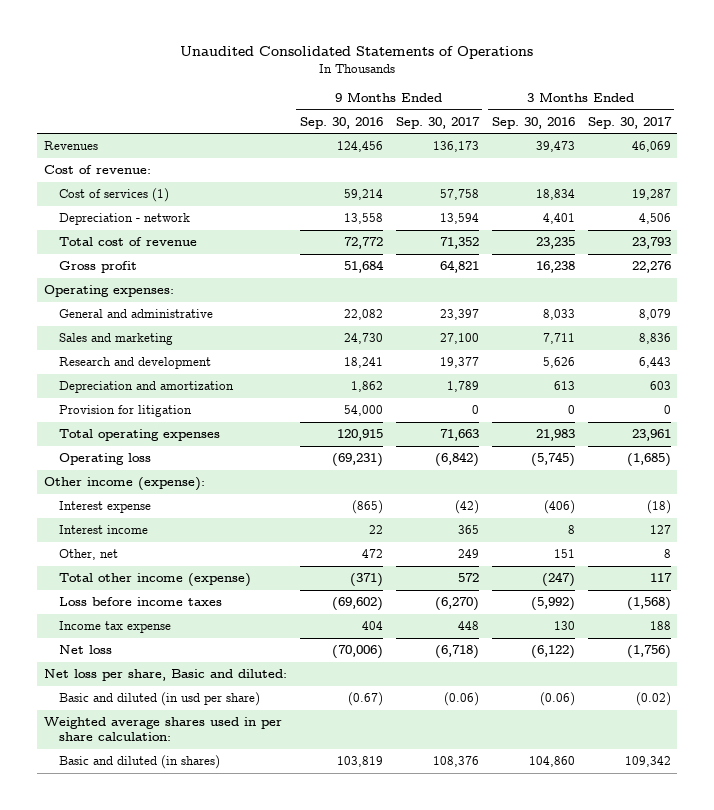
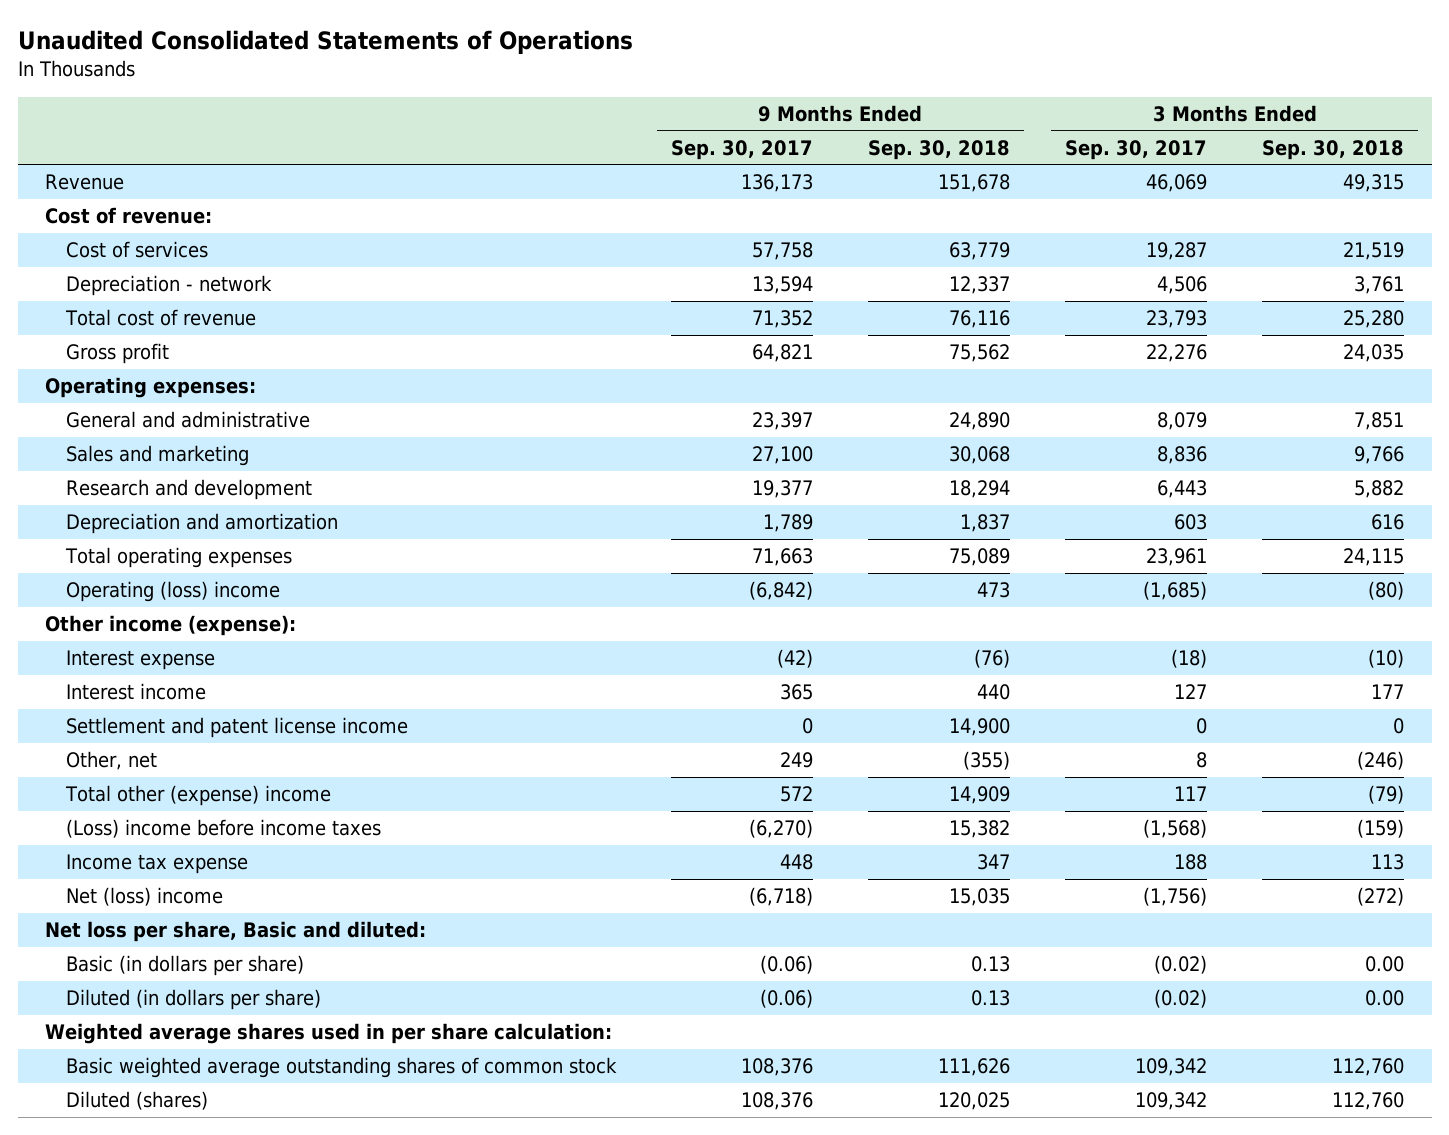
- | 9 Months Ended Sep. 30, 2016 | 9 Months Ended Sep. 30, 2017 | 3 Months Ended Sep. 30, 2016 | 3 Months Ended Sep. 30, 2017
+ | 9 Months Ended Sep. 30, 2017 | 9 Months Ended Sep. 30, 2018 | 3 Months Ended Sep. 30, 2017 | 3 Months Ended Sep. 30, 2018
- Revenues | 124,456 | 136,173 | 39,473 | 46,069
+ Revenue | 136,173 | 151,678 | 46,069 | 49,315
- Cost of services (1) | 59,214 | 57,758 | 18,834 | 19,287
+ Cost of services | 57,758 | 63,779 | 19,287 | 21,519
- Provision for litigation | 54,000 | 0 | 0 | 0
- Operating loss | (69,231) | (6,842) | (5,745) | (1,685)
+ Operating (loss) income | (6,842) | 473 | (1,685) | (80)
+ Settlement and patent license income | 0 | 14,900 | 0 | 0
- Total other income (expense) | (371) | 572 | (247) | 117
- Loss before income taxes | (69,602) | (6,270) | (5,992) | (1,568)
+ Total other (expense) income | 572 | 14,909 | 117 | (79)
+ (Loss) income before income taxes | (6,270) | 15,382 | (1,568) | (159)
- Net loss | (70,006) | (6,718) | (6,122) | (1,756)
+ Net (loss) income | (6,718) | 15,035 | (1,756) | (272)
- Basic and diluted (in usd per share) | (0.67) | (0.06) | (0.06) | (0.02)
+ Basic (in dollars per share) | (0.06) | 0.13 | (0.02) | 0.00
+ Diluted (in dollars per share) | (0.06) | 0.13 | (0.02) | 0.00
- Basic and diluted (in shares) | 103,819 | 108,376 | 104,860 | 109,342
+ Basic weighted average outstanding shares of common stock | 108,376 | 111,626 | 109,342 | 112,760
+ Diluted (shares) | 108,376 | 120,025 | 109,342 | 112,760

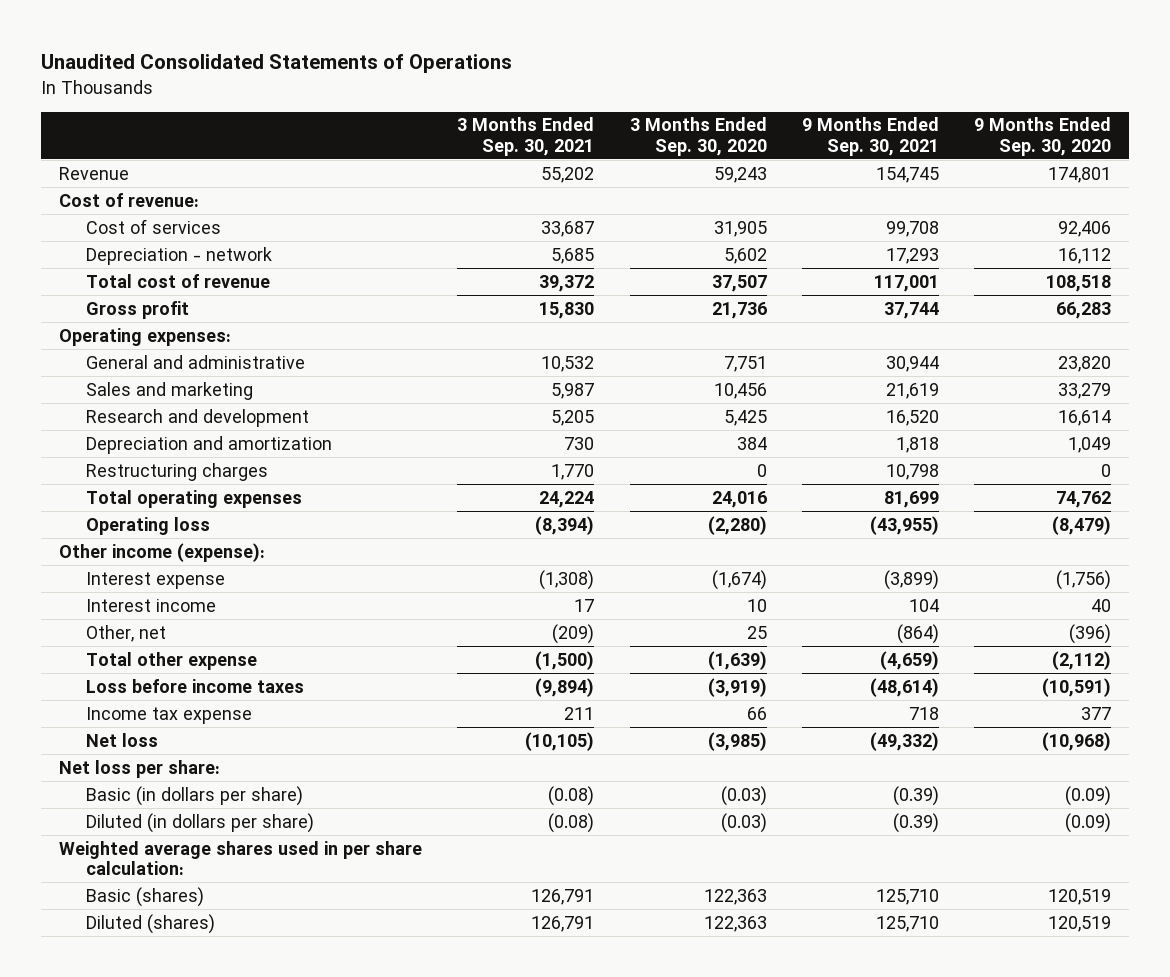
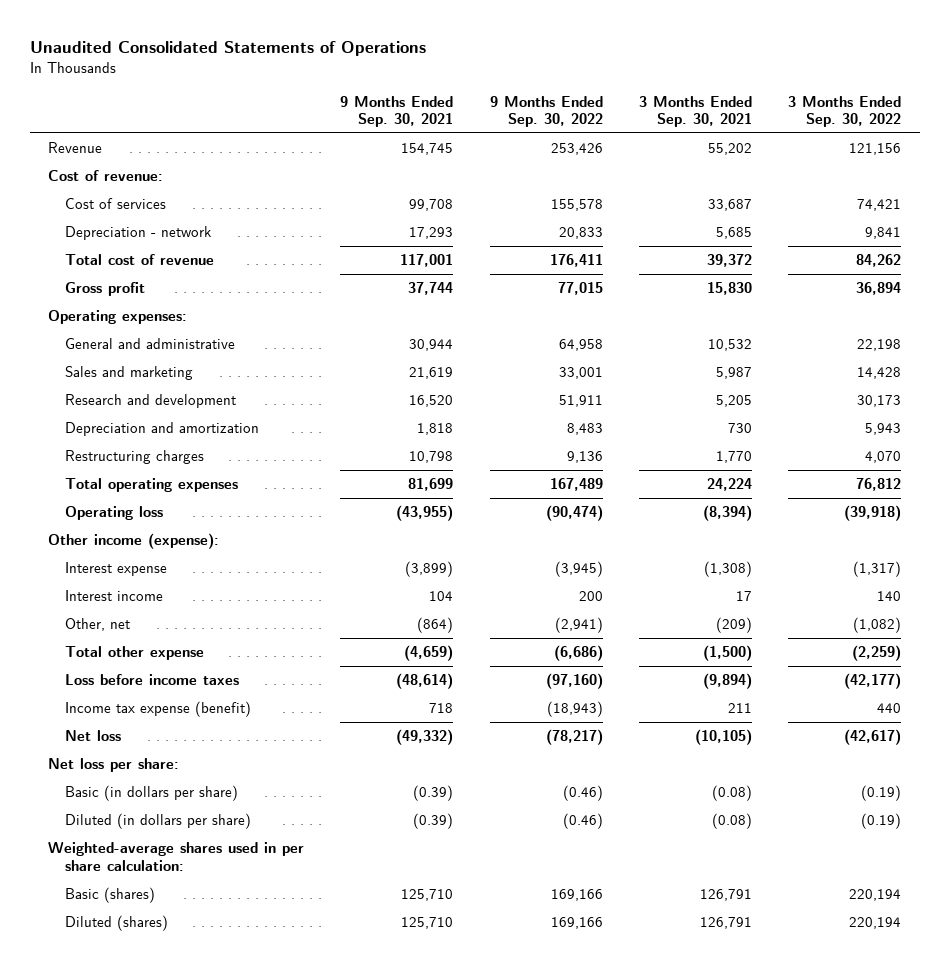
- | 3 Months Ended Sep. 30, 2021 | 3 Months Ended Sep. 30, 2020 | 9 Months Ended Sep. 30, 2021 | 9 Months Ended Sep. 30, 2020
+ | 9 Months Ended Sep. 30, 2021 | 9 Months Ended Sep. 30, 2022 | 3 Months Ended Sep. 30, 2021 | 3 Months Ended Sep. 30, 2022
- Income tax expense | 211 | 66 | 718 | 377
+ Income tax expense (benefit) | 718 | (18,943) | 211 | 440
- Weighted average shares used in per share calculation:
+ Weighted-average shares used in per share calculation:

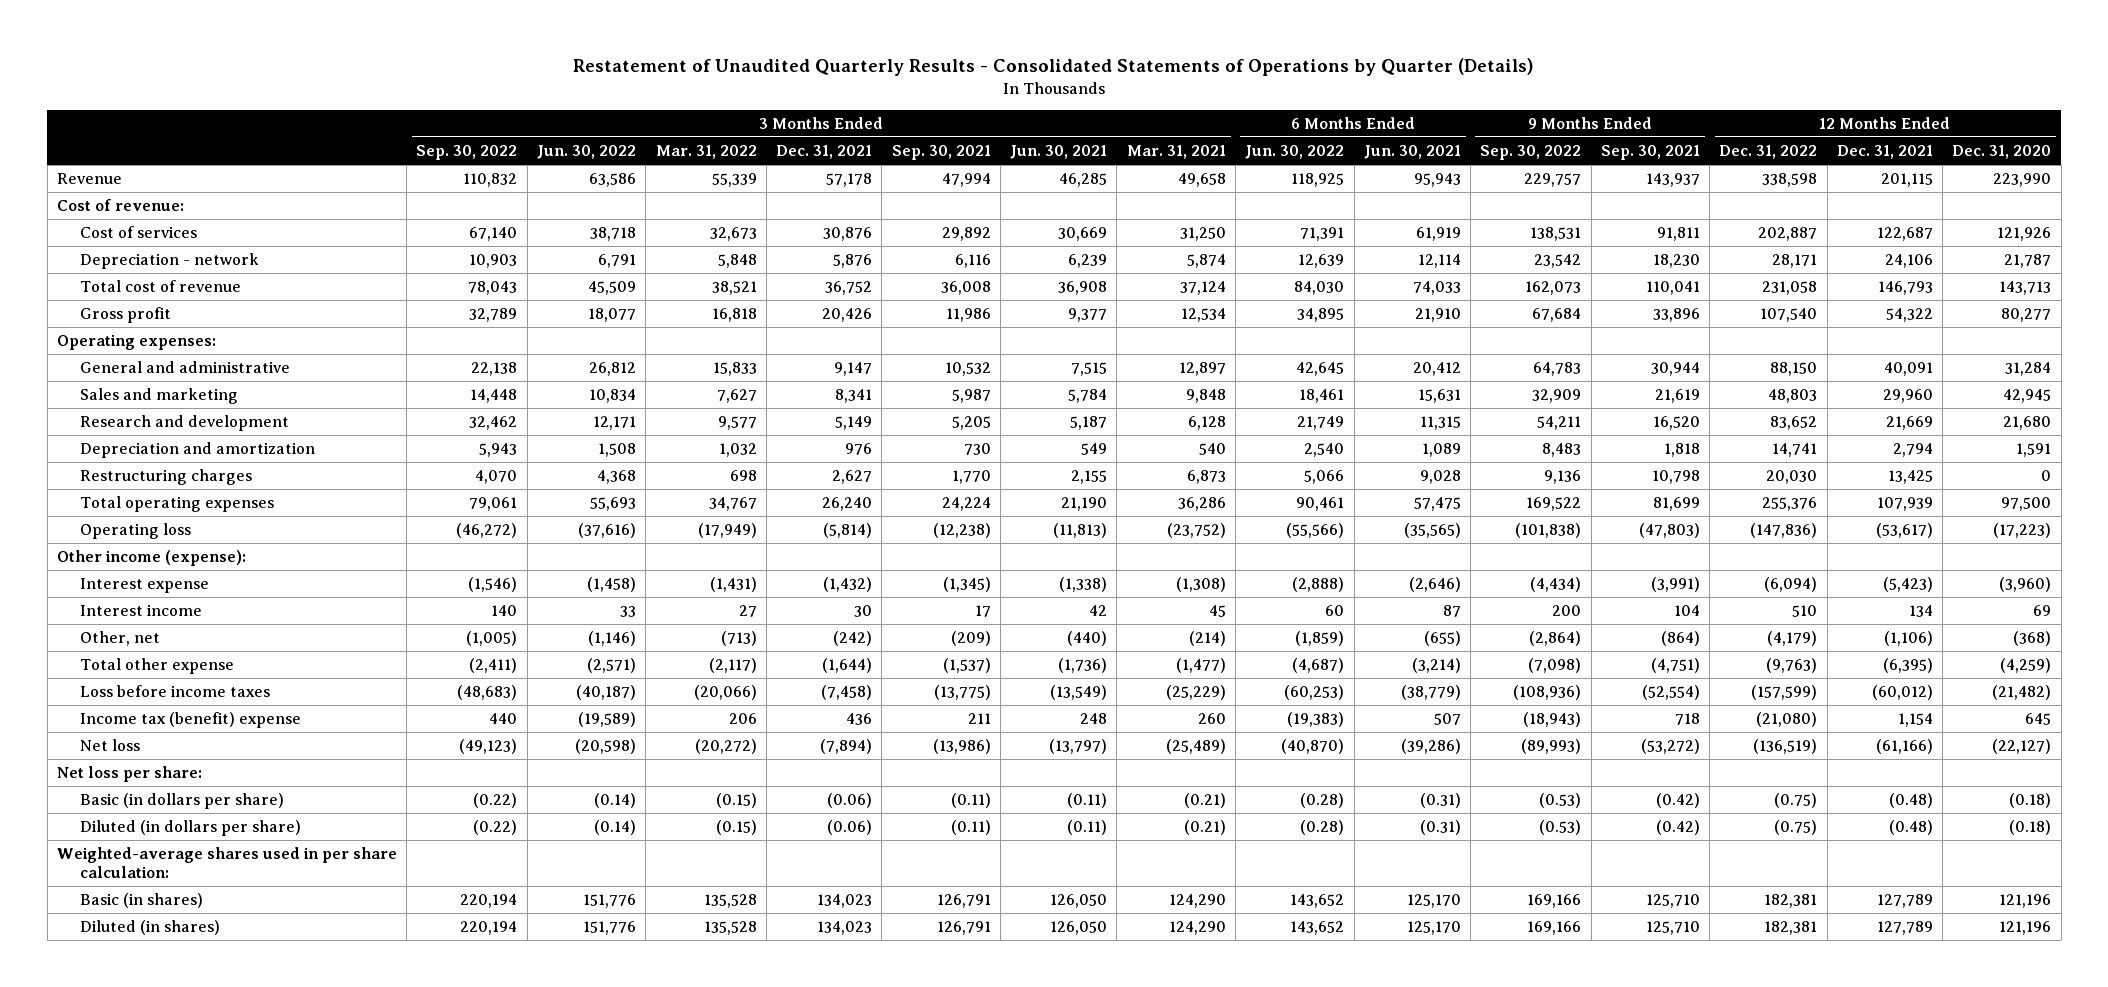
- Unaudited Consolidated Statements of Operations
+ Restatement of Unaudited Quarterly Results - Consolidated Statements of Operations by Quarter (Details)
- | 9 Months Ended Sep. 30, 2021 | 9 Months Ended Sep. 30, 2022 | 3 Months Ended Sep. 30, 2021 | 3 Months Ended Sep. 30, 2022
+ | 3 Months Ended Sep. 30, 2022 | 3 Months Ended Jun. 30, 2022 | 3 Months Ended Mar. 31, 2022 | 3 Months Ended Dec. 31, 2021 | 3 Months Ended Sep. 30, 2021 | 3 Months Ended Jun. 30, 2021 | 3 Months Ended Mar. 31, 2021 | 6 Months Ended Jun. 30, 2022 | 6 Months Ended Jun. 30, 2021 | 9 Months Ended Sep. 30, 2022 | 9 Months Ended Sep. 30, 2021 | 12 Months Ended Dec. 31, 2022 | 12 Months Ended Dec. 31, 2021 | 12 Months Ended Dec. 31, 2020
- Revenue | 154,745 | 253,426 | 55,202 | 121,156
+ Revenue | 110,832 | 63,586 | 55,339 | 57,178 | 47,994 | 46,285 | 49,658 | 118,925 | 95,943 | 229,757 | 143,937 | 338,598 | 201,115 | 223,990
- Cost of services | 99,708 | 155,578 | 33,687 | 74,421
- Depreciation - network | 17,293 | 20,833 | 5,685 | 9,841
- Total cost of revenue | 117,001 | 176,411 | 39,372 | 84,262
- Gross profit | 37,744 | 77,015 | 15,830 | 36,894
+ Cost of services | 67,140 | 38,718 | 32,673 | 30,876 | 29,892 | 30,669 | 31,250 | 71,391 | 61,919 | 138,531 | 91,811 | 202,887 | 122,687 | 121,926
+ Depreciation - network | 10,903 | 6,791 | 5,848 | 5,876 | 6,116 | 6,239 | 5,874 | 12,639 | 12,114 | 23,542 | 18,230 | 28,171 | 24,106 | 21,787
+ Total cost of revenue | 78,043 | 45,509 | 38,521 | 36,752 | 36,008 | 36,908 | 37,124 | 84,030 | 74,033 | 162,073 | 110,041 | 231,058 | 146,793 | 143,713
+ Gross profit | 32,789 | 18,077 | 16,818 | 20,426 | 11,986 | 9,377 | 12,534 | 34,895 | 21,910 | 67,684 | 33,896 | 107,540 | 54,322 | 80,277
- General and administrative | 30,944 | 64,958 | 10,532 | 22,198
- Sales and marketing | 21,619 | 33,001 | 5,987 | 14,428
- Research and development | 16,520 | 51,911 | 5,205 | 30,173
+ General and administrative | 22,138 | 26,812 | 15,833 | 9,147 | 10,532 | 7,515 | 12,897 | 42,645 | 20,412 | 64,783 | 30,944 | 88,150 | 40,091 | 31,284
+ Sales and marketing | 14,448 | 10,834 | 7,627 | 8,341 | 5,987 | 5,784 | 9,848 | 18,461 | 15,631 | 32,909 | 21,619 | 48,803 | 29,960 | 42,945
+ Research and development | 32,462 | 12,171 | 9,577 | 5,149 | 5,205 | 5,187 | 6,128 | 21,749 | 11,315 | 54,211 | 16,520 | 83,652 | 21,669 | 21,680
- Total operating expenses | 81,699 | 167,489 | 24,224 | 76,812
- Operating loss | (43,955) | (90,474) | (8,394) | (39,918)
+ Total operating expenses | 79,061 | 55,693 | 34,767 | 26,240 | 24,224 | 21,190 | 36,286 | 90,461 | 57,475 | 169,522 | 81,699 | 255,376 | 107,939 | 97,500
+ Operating loss | (46,272) | (37,616) | (17,949) | (5,814) | (12,238) | (11,813) | (23,752) | (55,566) | (35,565) | (101,838) | (47,803) | (147,836) | (53,617) | (17,223)
- Interest expense | (3,899) | (3,945) | (1,308) | (1,317)
+ Interest expense | (1,546) | (1,458) | (1,431) | (1,432) | (1,345) | (1,338) | (1,308) | (2,888) | (2,646) | (4,434) | (3,991) | (6,094) | (5,423) | (3,960)
- Other, net | (864) | (2,941) | (209) | (1,082)
- Total other expense | (4,659) | (6,686) | (1,500) | (2,259)
- Loss before income taxes | (48,614) | (97,160) | (9,894) | (42,177)
- Income tax expense (benefit) | 718 | (18,943) | 211 | 440
- Net loss | (49,332) | (78,217) | (10,105) | (42,617)
+ Other, net | (1,005) | (1,146) | (713) | (242) | (209) | (440) | (214) | (1,859) | (655) | (2,864) | (864) | (4,179) | (1,106) | (368)
+ Total other expense | (2,411) | (2,571) | (2,117) | (1,644) | (1,537) | (1,736) | (1,477) | (4,687) | (3,214) | (7,098) | (4,751) | (9,763) | (6,395) | (4,259)
+ Loss before income taxes | (48,683) | (40,187) | (20,066) | (7,458) | (13,775) | (13,549) | (25,229) | (60,253) | (38,779) | (108,936) | (52,554) | (157,599) | (60,012) | (21,482)
+ Income tax (benefit) expense | 440 | (19,589) | 206 | 436 | 211 | 248 | 260 | (19,383) | 507 | (18,943) | 718 | (21,080) | 1,154 | 645
+ Net loss | (49,123) | (20,598) | (20,272) | (7,894) | (13,986) | (13,797) | (25,489) | (40,870) | (39,286) | (89,993) | (53,272) | (136,519) | (61,166) | (22,127)
- Basic (in dollars per share) | (0.39) | (0.46) | (0.08) | (0.19)
- Diluted (in dollars per share) | (0.39) | (0.46) | (0.08) | (0.19)
+ Basic (in dollars per share) | (0.22) | (0.14) | (0.15) | (0.06) | (0.11) | (0.11) | (0.21) | (0.28) | (0.31) | (0.53) | (0.42) | (0.75) | (0.48) | (0.18)
+ Diluted (in dollars per share) | (0.22) | (0.14) | (0.15) | (0.06) | (0.11) | (0.11) | (0.21) | (0.28) | (0.31) | (0.53) | (0.42) | (0.75) | (0.48) | (0.18)
- Basic (shares) | 125,710 | 169,166 | 126,791 | 220,194
- Diluted (shares) | 125,710 | 169,166 | 126,791 | 220,194
+ Basic (in shares) | 220,194 | 151,776 | 135,528 | 134,023 | 126,791 | 126,050 | 124,290 | 143,652 | 125,170 | 169,166 | 125,710 | 182,381 | 127,789 | 121,196
+ Diluted (in shares) | 220,194 | 151,776 | 135,528 | 134,023 | 126,791 | 126,050 | 124,290 | 143,652 | 125,170 | 169,166 | 125,710 | 182,381 | 127,789 | 121,196

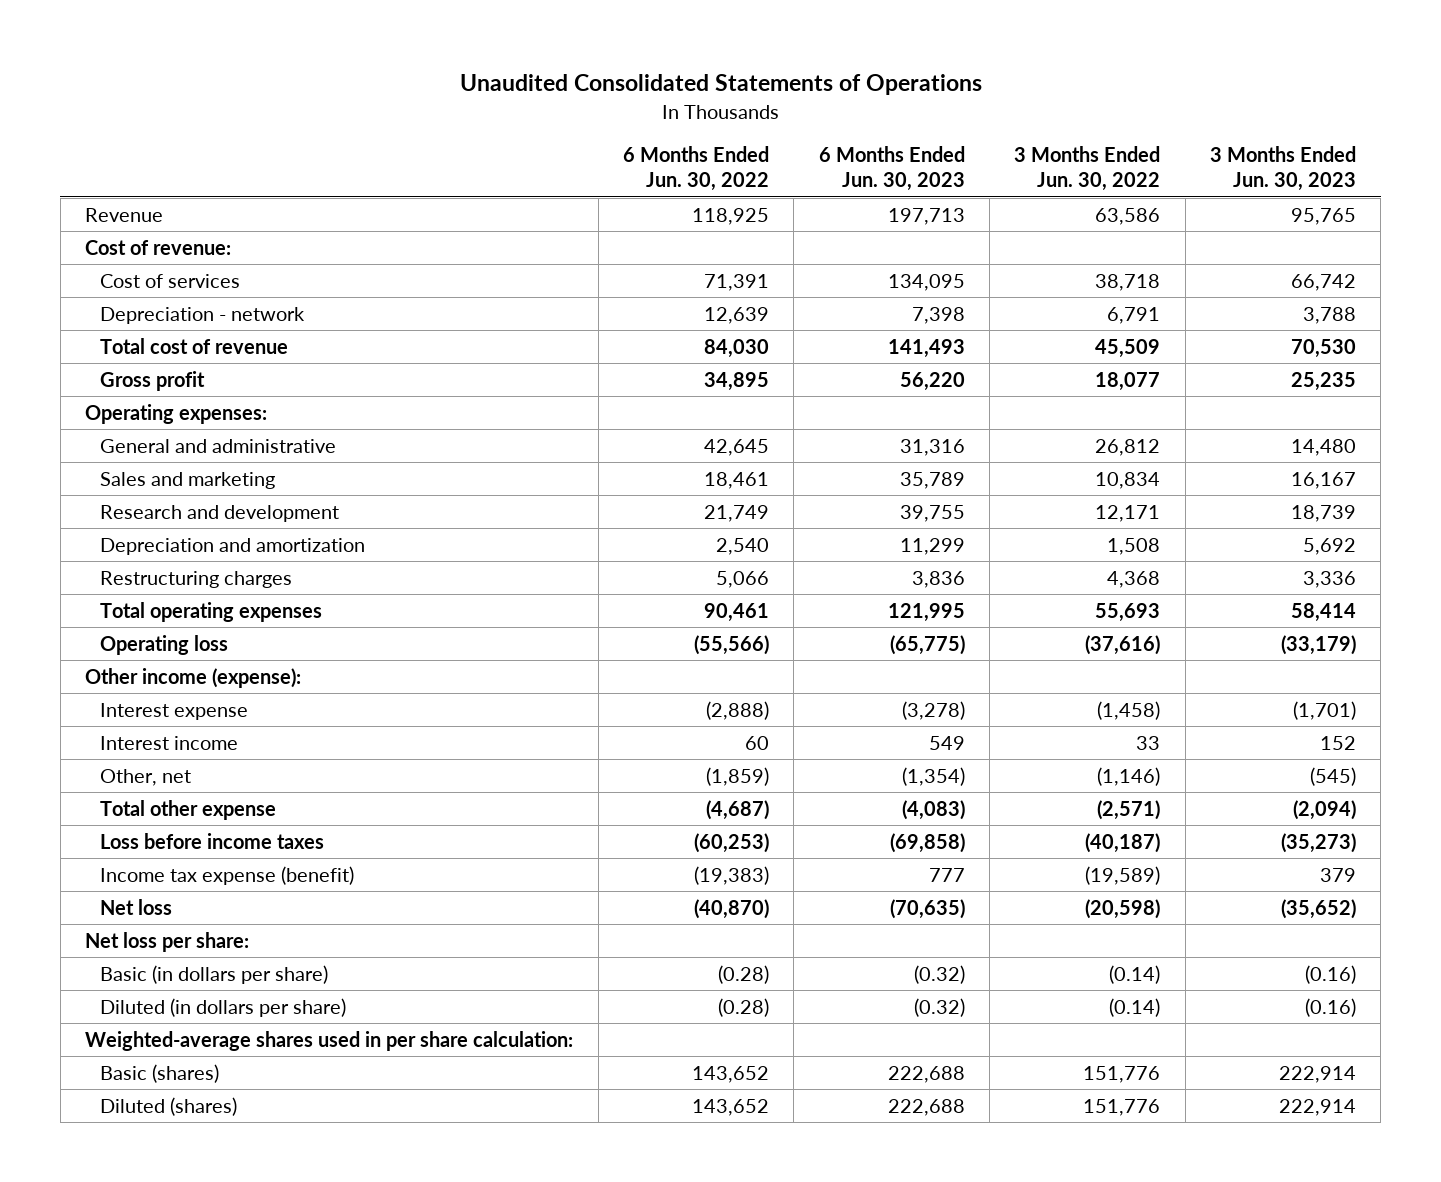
- Restatement of Unaudited Quarterly Results - Consolidated Statements of Operations by Quarter (Details)
+ Unaudited Consolidated Statements of Operations
- | 3 Months Ended Sep. 30, 2022 | 3 Months Ended Jun. 30, 2022 | 3 Months Ended Mar. 31, 2022 | 3 Months Ended Dec. 31, 2021 | 3 Months Ended Sep. 30, 2021 | 3 Months Ended Jun. 30, 2021 | 3 Months Ended Mar. 31, 2021 | 6 Months Ended Jun. 30, 2022 | 6 Months Ended Jun. 30, 2021 | 9 Months Ended Sep. 30, 2022 | 9 Months Ended Sep. 30, 2021 | 12 Months Ended Dec. 31, 2022 | 12 Months Ended Dec. 31, 2021 | 12 Months Ended Dec. 31, 2020
+ | 6 Months Ended Jun. 30, 2022 | 6 Months Ended Jun. 30, 2023 | 3 Months Ended Jun. 30, 2022 | 3 Months Ended Jun. 30, 2023
- Income tax (benefit) expense | 440 | (19,589) | 206 | 436 | 211 | 248 | 260 | (19,383) | 507 | (18,943) | 718 | (21,080) | 1,154 | 645
+ Income tax expense (benefit) | (19,383) | 777 | (19,589) | 379
- Basic (in shares) | 220,194 | 151,776 | 135,528 | 134,023 | 126,791 | 126,050 | 124,290 | 143,652 | 125,170 | 169,166 | 125,710 | 182,381 | 127,789 | 121,196
- Diluted (in shares) | 220,194 | 151,776 | 135,528 | 134,023 | 126,791 | 126,050 | 124,290 | 143,652 | 125,170 | 169,166 | 125,710 | 182,381 | 127,789 | 121,196
+ Basic (shares) | 143,652 | 222,688 | 151,776 | 222,914
+ Diluted (shares) | 143,652 | 222,688 | 151,776 | 222,914

